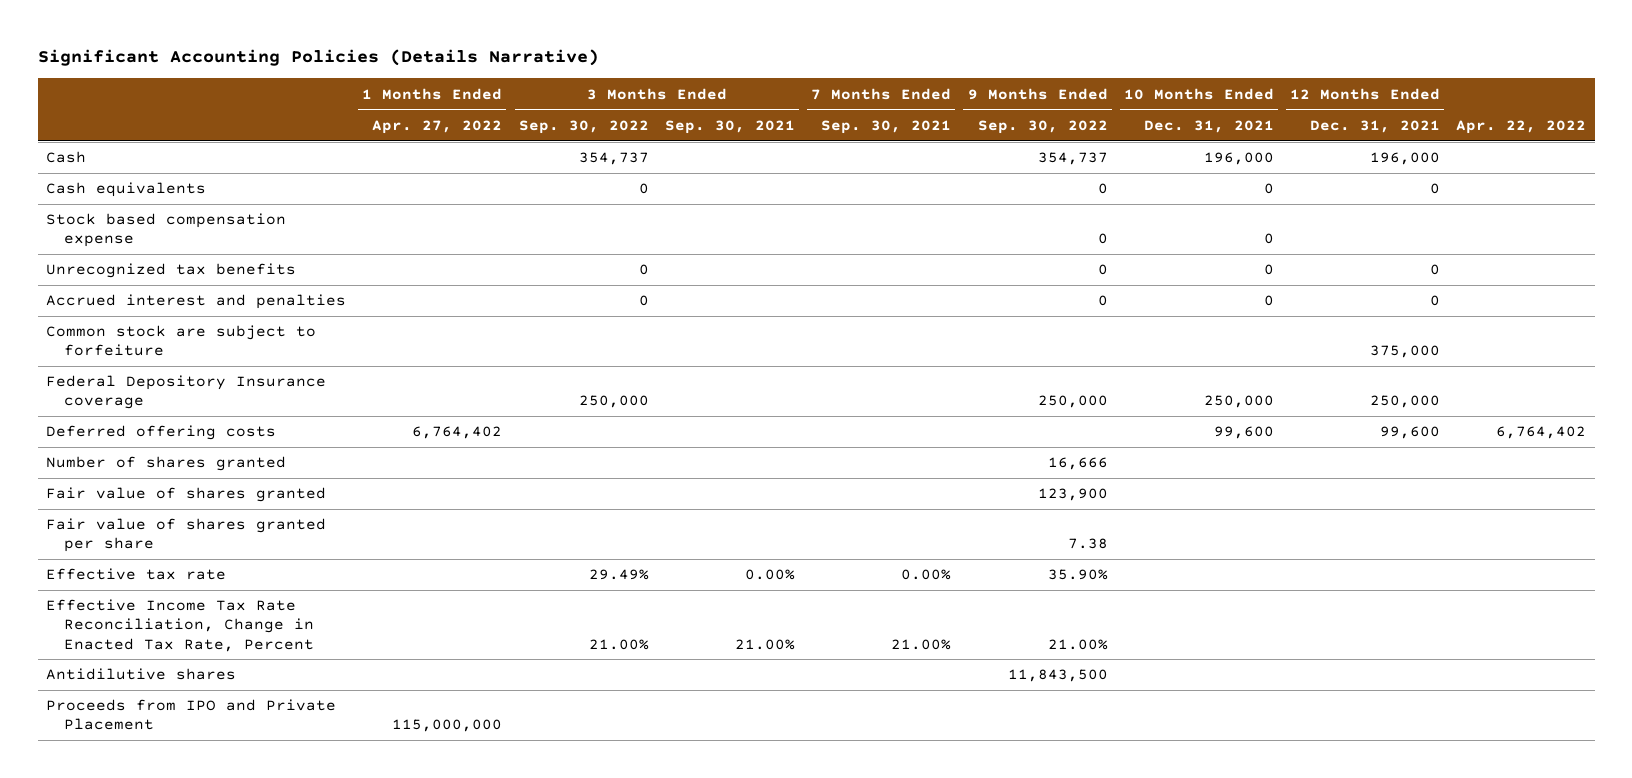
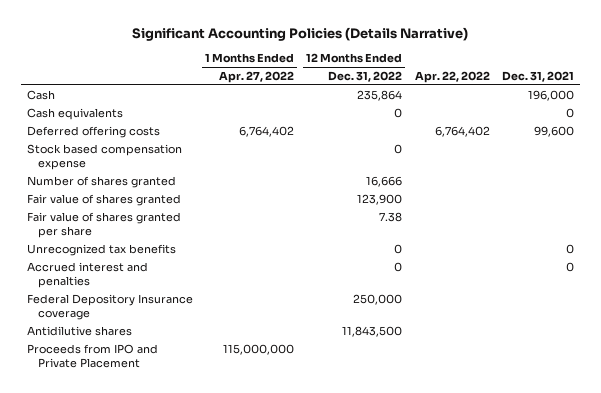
- | 1 Months Ended Apr. 27, 2022 | 3 Months Ended Sep. 30, 2022 | 3 Months Ended Sep. 30, 2021 | 7 Months Ended Sep. 30, 2021 | 9 Months Ended Sep. 30, 2022 | 10 Months Ended Dec. 31, 2021 | 12 Months Ended Dec. 31, 2021 | Apr. 22, 2022
+ | 1 Months Ended Apr. 27, 2022 | 12 Months Ended Dec. 31, 2022 | Apr. 22, 2022 | Dec. 31, 2021
- Common stock are subject to forfeiture | | | | | | | 375,000 |
moved down: Stock based compensation expense | | 0 | |
- Effective tax rate | | 29.49% | 0.00% | 0.00% | 35.90% | | |
- Effective Income Tax Rate Reconciliation, Change in Enacted Tax Rate, Percent | | 21.00% | 21.00% | 21.00% | 21.00% | | |
moved down: Unrecognized tax benefits | | 0 | | 0
moved down: Accrued interest and penalties | | 0 | | 0
moved down: Federal Depository Insurance coverage | | 250,000 | |

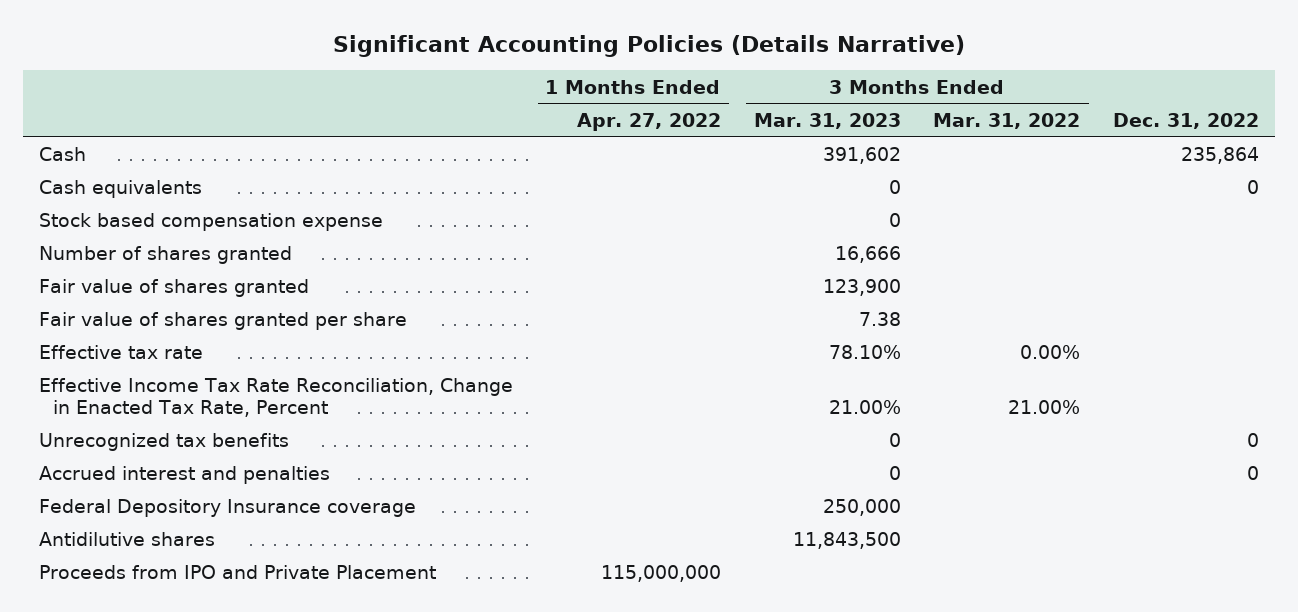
- | 1 Months Ended Apr. 27, 2022 | 12 Months Ended Dec. 31, 2022 | Apr. 22, 2022 | Dec. 31, 2021
+ | 1 Months Ended Apr. 27, 2022 | 3 Months Ended Mar. 31, 2023 | 3 Months Ended Mar. 31, 2022 | Dec. 31, 2022
- Deferred offering costs | 6,764,402 | | 6,764,402 | 99,600
+ Effective tax rate | | 78.10% | 0.00% |
+ Effective Income Tax Rate Reconciliation, Change in Enacted Tax Rate, Percent | | 21.00% | 21.00% |

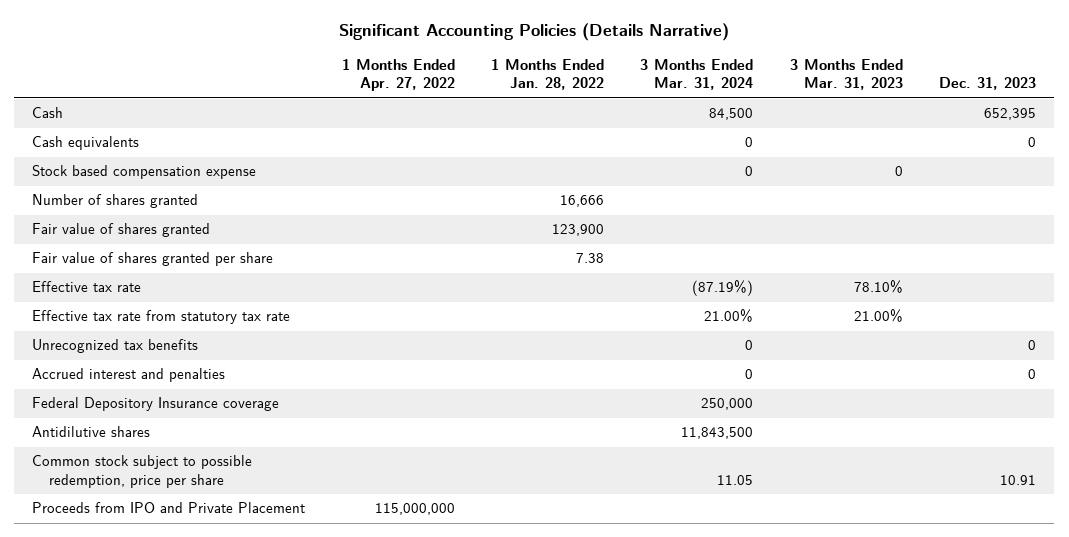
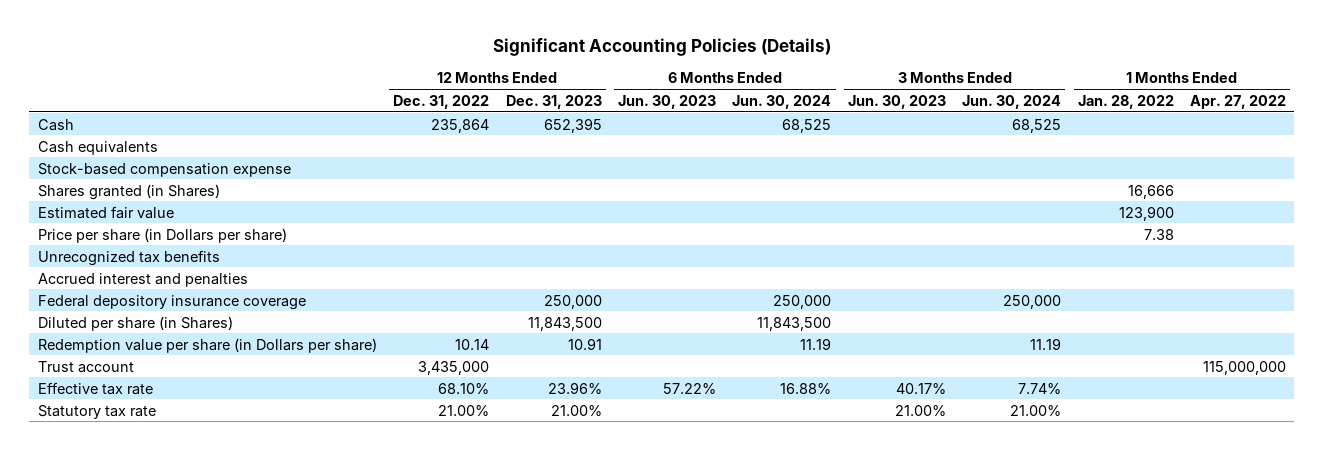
- Significant Accounting Policies (Details Narrative)
+ Significant Accounting Policies (Details)
- | 1 Months Ended Apr. 27, 2022 | 1 Months Ended Jan. 28, 2022 | 3 Months Ended Mar. 31, 2024 | 3 Months Ended Mar. 31, 2023 | Dec. 31, 2023
+ | 12 Months Ended Dec. 31, 2022 | 12 Months Ended Dec. 31, 2023 | 6 Months Ended Jun. 30, 2023 | 6 Months Ended Jun. 30, 2024 | 3 Months Ended Jun. 30, 2023 | 3 Months Ended Jun. 30, 2024 | 1 Months Ended Jan. 28, 2022 | 1 Months Ended Apr. 27, 2022
- Stock based compensation expense | | | 0 | 0 |
- Number of shares granted | | 16,666 | | |
- Fair value of shares granted | | 123,900 | | |
- Fair value of shares granted per share | | 7.38 | | |
- Effective tax rate from statutory tax rate | | | 21.00% | 21.00% |
+ Stock-based compensation expense
+ Shares granted (in Shares) | | | | | | | 16,666 |
+ Estimated fair value | | | | | | | 123,900 |
+ Price per share (in Dollars per share) | | | | | | | 7.38 |
- Federal Depository Insurance coverage | | | 250,000 | |
- Antidilutive shares | | | 11,843,500 | |
- Common stock subject to possible redemption, price per share | | | 11.05 | | 10.91
- Proceeds from IPO and Private Placement | 115,000,000 | | | |
+ Federal depository insurance coverage | | 250,000 | | 250,000 | | 250,000 | |
+ Diluted per share (in Shares) | | 11,843,500 | | 11,843,500 | | | |
+ Redemption value per share (in Dollars per share) | 10.14 | 10.91 | | 11.19 | | 11.19 | |
+ Trust account | 3,435,000 | | | | | | | 115,000,000
moved down: Effective tax rate | 68.10% | 23.96% | 57.22% | 16.88% | 40.17% | 7.74% | |
+ Statutory tax rate | 21.00% | 21.00% | | | 21.00% | 21.00% | |

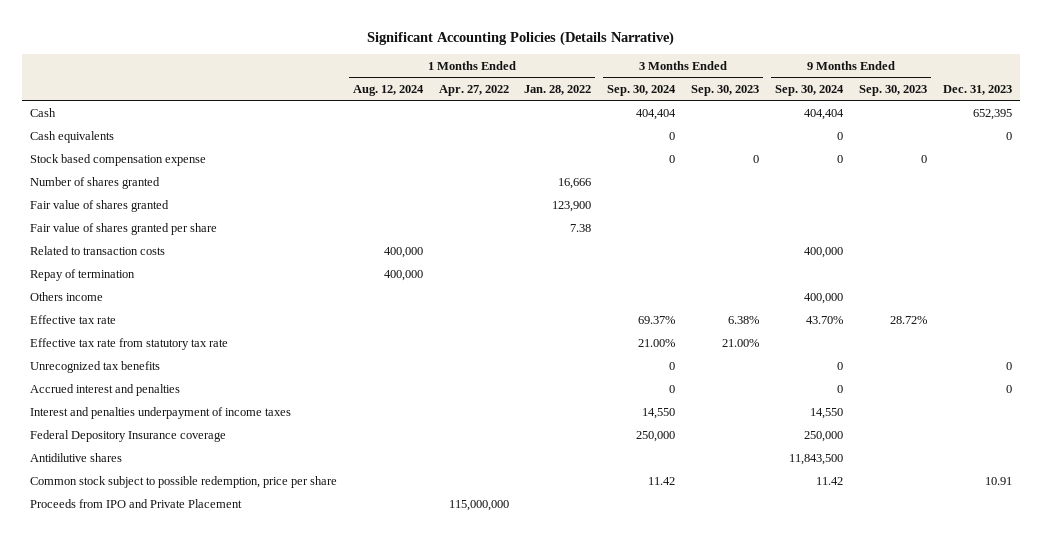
- Significant Accounting Policies (Details)
+ Significant Accounting Policies (Details Narrative)
- | 12 Months Ended Dec. 31, 2022 | 12 Months Ended Dec. 31, 2023 | 6 Months Ended Jun. 30, 2023 | 6 Months Ended Jun. 30, 2024 | 3 Months Ended Jun. 30, 2023 | 3 Months Ended Jun. 30, 2024 | 1 Months Ended Jan. 28, 2022 | 1 Months Ended Apr. 27, 2022
+ | 1 Months Ended Aug. 12, 2024 | 1 Months Ended Apr. 27, 2022 | 1 Months Ended Jan. 28, 2022 | 3 Months Ended Sep. 30, 2024 | 3 Months Ended Sep. 30, 2023 | 9 Months Ended Sep. 30, 2024 | 9 Months Ended Sep. 30, 2023 | Dec. 31, 2023
- Stock-based compensation expense
- Shares granted (in Shares) | | | | | | | 16,666 |
- Estimated fair value | | | | | | | 123,900 |
- Price per share (in Dollars per share) | | | | | | | 7.38 |
+ Stock based compensation expense | | | | 0 | 0 | 0 | 0 |
+ Number of shares granted | | | 16,666 | | | | |
+ Fair value of shares granted | | | 123,900 | | | | |
+ Fair value of shares granted per share | | | 7.38 | | | | |
+ Related to transaction costs | 400,000 | | | | | 400,000 | |
+ Repay of termination | 400,000 | | | | | | |
+ Others income | | | | | | 400,000 | |
moved up: Effective tax rate | | | | 69.37% | 6.38% | 43.70% | 28.72% |
+ Effective tax rate from statutory tax rate | | | | 21.00% | 21.00% | | |
- Federal depository insurance coverage | | 250,000 | | 250,000 | | 250,000 | |
- Diluted per share (in Shares) | | 11,843,500 | | 11,843,500 | | | |
- Redemption value per share (in Dollars per share) | 10.14 | 10.91 | | 11.19 | | 11.19 | |
- Trust account | 3,435,000 | | | | | | | 115,000,000
- Statutory tax rate | 21.00% | 21.00% | | | 21.00% | 21.00% | |
+ Interest and penalties underpayment of income taxes | | | | 14,550 | | 14,550 | |
+ Federal Depository Insurance coverage | | | | 250,000 | | 250,000 | |
+ Antidilutive shares | | | | | | 11,843,500 | |
+ Common stock subject to possible redemption, price per share | | | | 11.42 | | 11.42 | | 10.91
+ Proceeds from IPO and Private Placement | | 115,000,000 | | | | | |

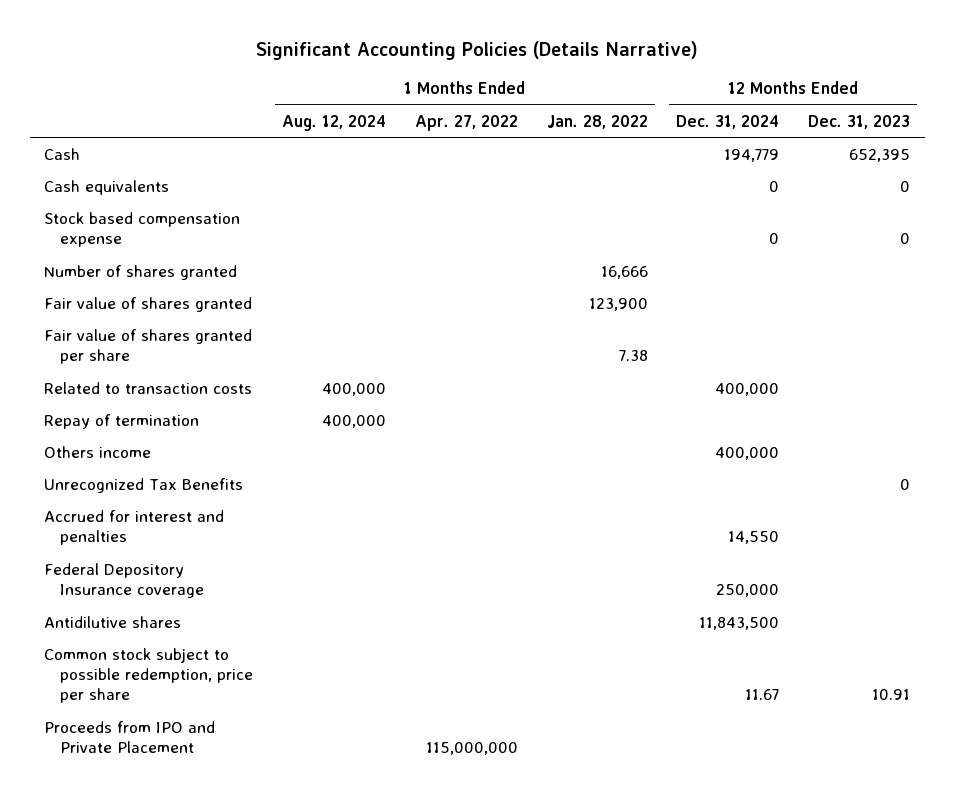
- | 1 Months Ended Aug. 12, 2024 | 1 Months Ended Apr. 27, 2022 | 1 Months Ended Jan. 28, 2022 | 3 Months Ended Sep. 30, 2024 | 3 Months Ended Sep. 30, 2023 | 9 Months Ended Sep. 30, 2024 | 9 Months Ended Sep. 30, 2023 | Dec. 31, 2023
+ | 1 Months Ended Aug. 12, 2024 | 1 Months Ended Apr. 27, 2022 | 1 Months Ended Jan. 28, 2022 | 12 Months Ended Dec. 31, 2024 | 12 Months Ended Dec. 31, 2023
- Effective tax rate | | | | 69.37% | 6.38% | 43.70% | 28.72% |
- Effective tax rate from statutory tax rate | | | | 21.00% | 21.00% | | |
- Unrecognized tax benefits | | | | 0 | | 0 | | 0
- Accrued interest and penalties | | | | 0 | | 0 | | 0
- Interest and penalties underpayment of income taxes | | | | 14,550 | | 14,550 | |
+ Unrecognized Tax Benefits | | | | | 0
+ Accrued for interest and penalties | | | | 14,550 |

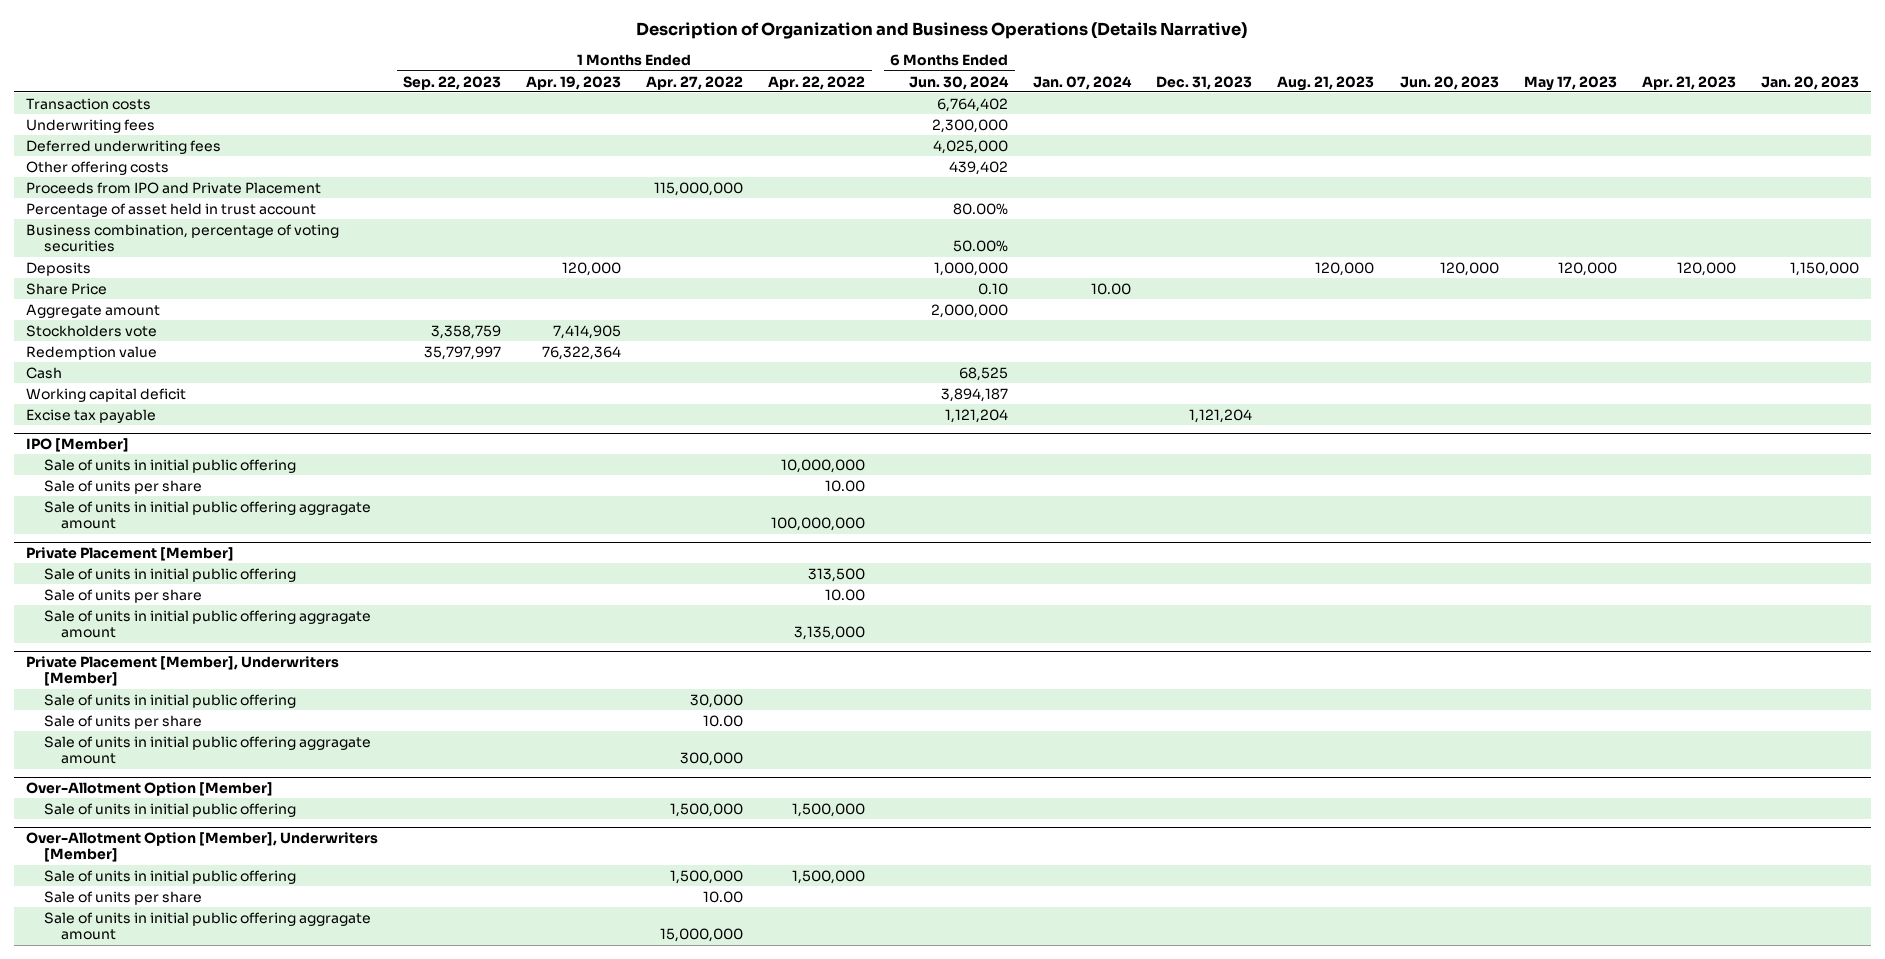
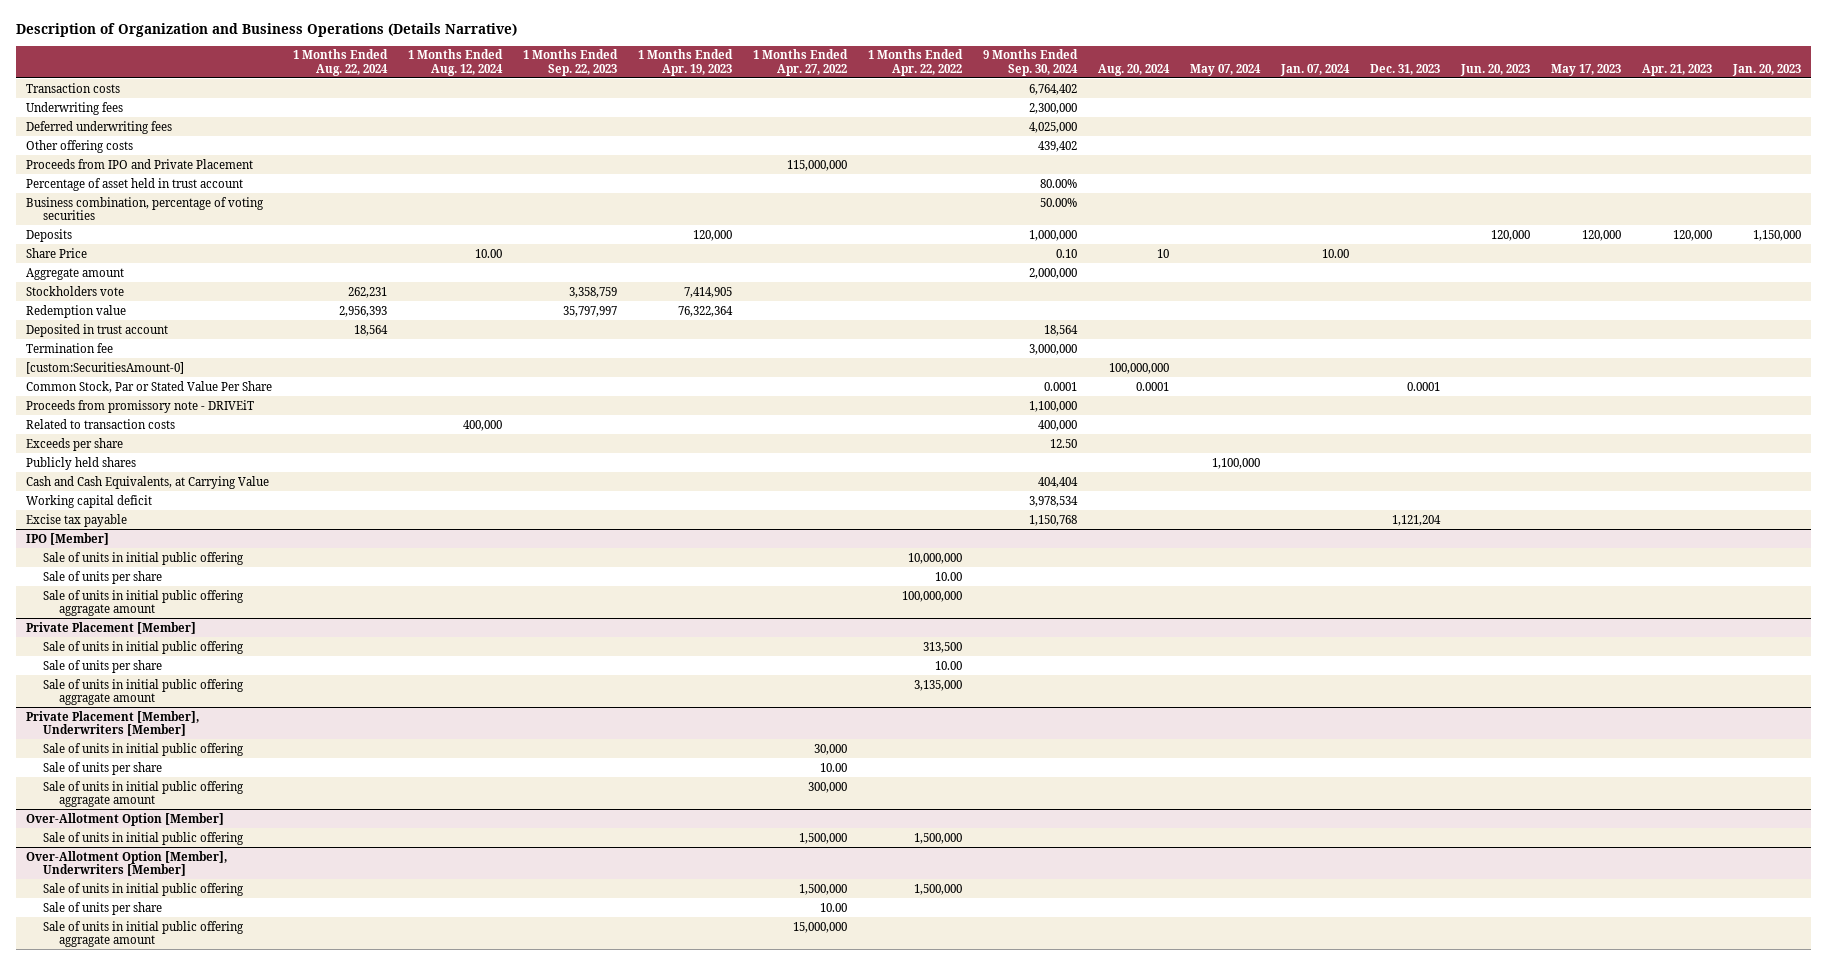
- | 1 Months Ended Sep. 22, 2023 | 1 Months Ended Apr. 19, 2023 | 1 Months Ended Apr. 27, 2022 | 1 Months Ended Apr. 22, 2022 | 6 Months Ended Jun. 30, 2024 | Jan. 07, 2024 | Dec. 31, 2023 | Aug. 21, 2023 | Jun. 20, 2023 | May 17, 2023 | Apr. 21, 2023 | Jan. 20, 2023
+ | 1 Months Ended Aug. 22, 2024 | 1 Months Ended Aug. 12, 2024 | 1 Months Ended Sep. 22, 2023 | 1 Months Ended Apr. 19, 2023 | 1 Months Ended Apr. 27, 2022 | 1 Months Ended Apr. 22, 2022 | 9 Months Ended Sep. 30, 2024 | Aug. 20, 2024 | May 07, 2024 | Jan. 07, 2024 | Dec. 31, 2023 | Jun. 20, 2023 | May 17, 2023 | Apr. 21, 2023 | Jan. 20, 2023
- Cash | | | | | 68,525 | | | | | | |
+ Deposited in trust account | 18,564 | | | | | | 18,564 | | | | | | | |
+ Termination fee | | | | | | | 3,000,000 | | | | | | | |
+ [custom:SecuritiesAmount-0] | | | | | | | | 100,000,000 | | | | | | |
+ Common Stock, Par or Stated Value Per Share | | | | | | | 0.0001 | 0.0001 | | | 0.0001 | | | |
+ Proceeds from promissory note - DRIVEiT | | | | | | | 1,100,000 | | | | | | | |
+ Related to transaction costs | | 400,000 | | | | | 400,000 | | | | | | | |
+ Exceeds per share | | | | | | | 12.50 | | | | | | | |
+ Publicly held shares | | | | | | | | | 1,100,000 | | | | | |
+ Cash and Cash Equivalents, at Carrying Value | | | | | | | 404,404 | | | | | | | |

